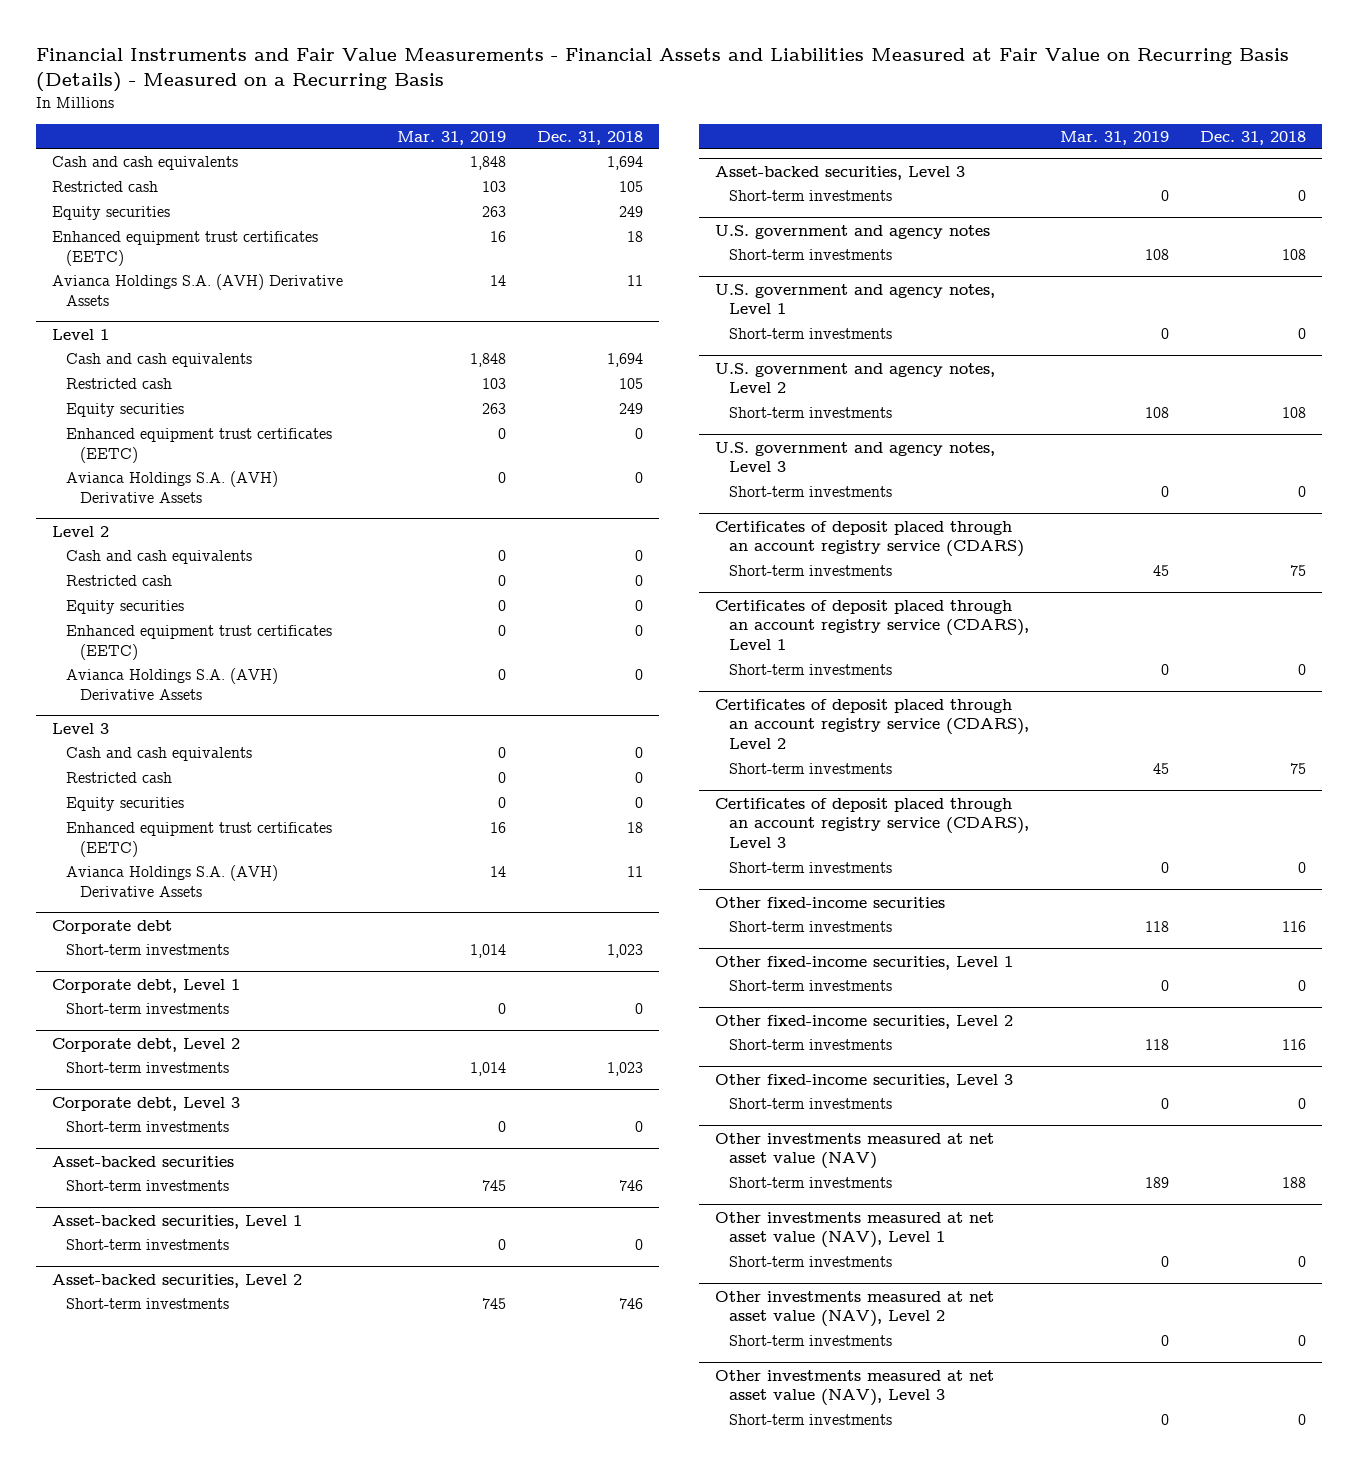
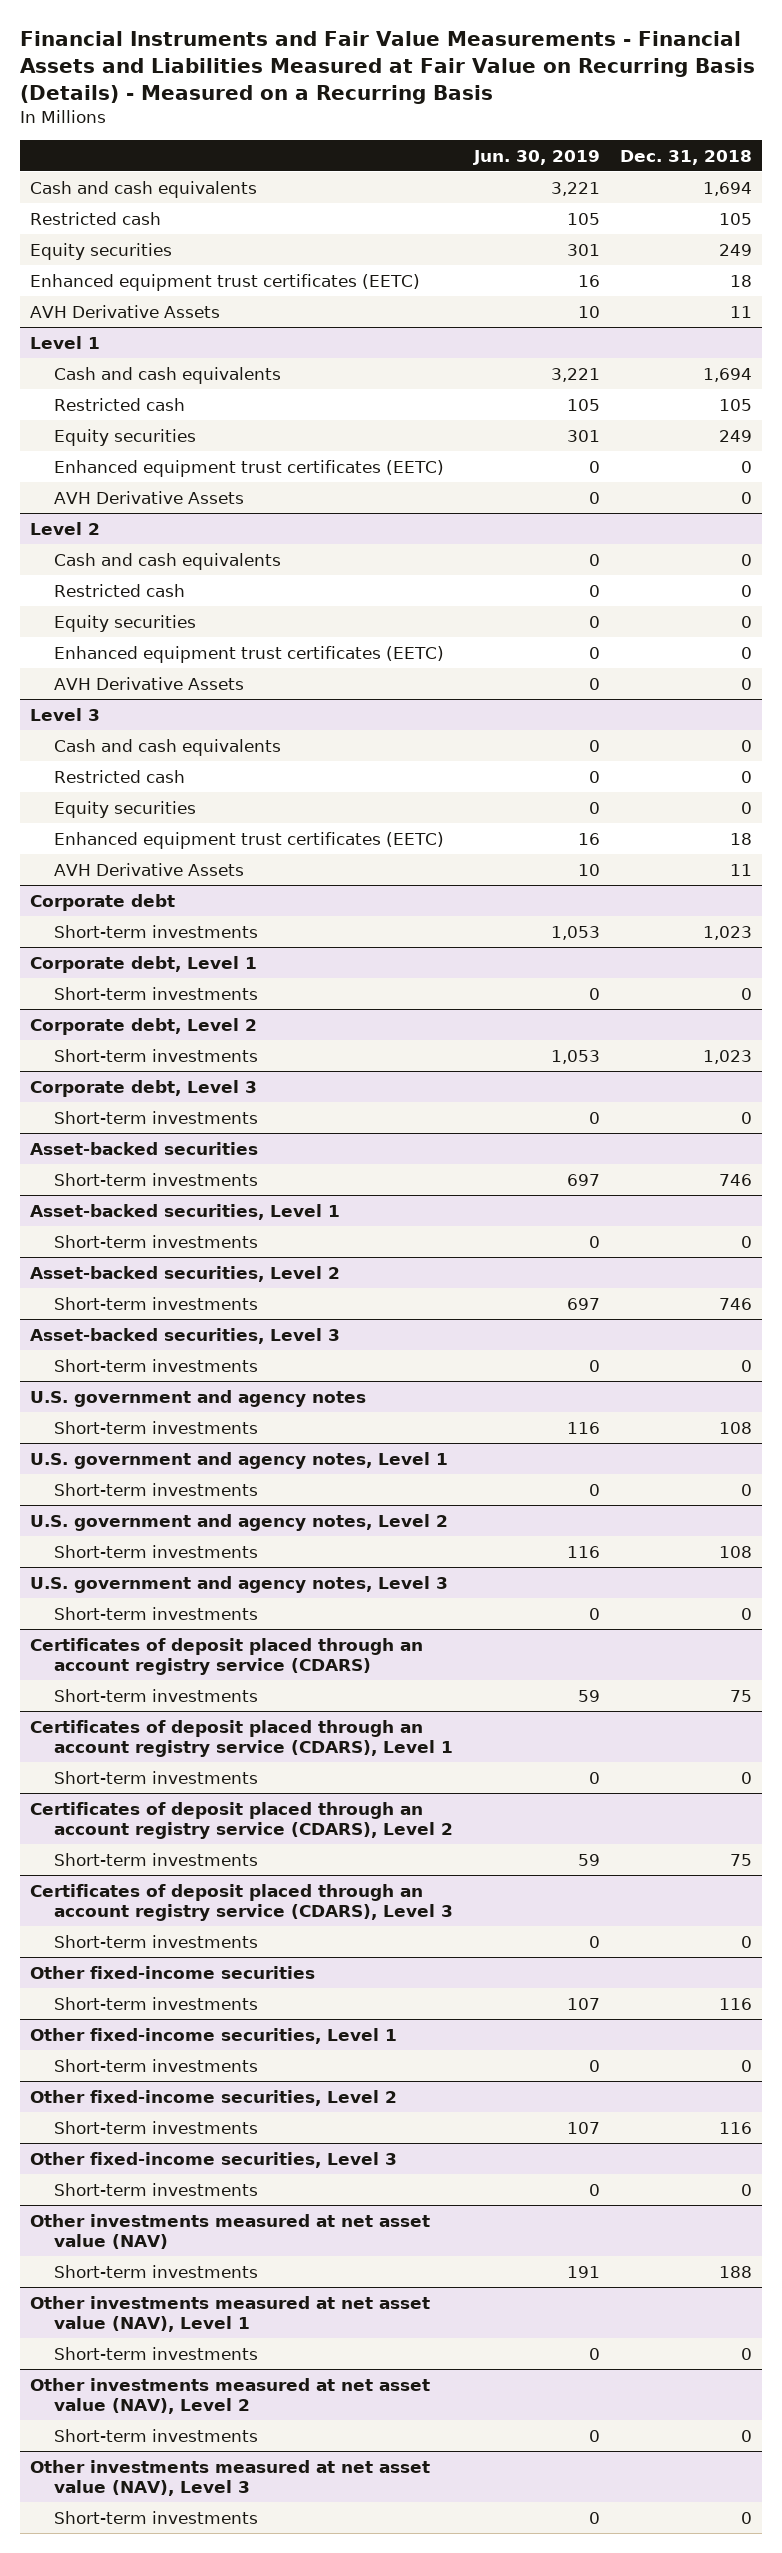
- | Mar. 31, 2019 | Dec. 31, 2018
+ | Jun. 30, 2019 | Dec. 31, 2018
- Avianca Holdings S.A. (AVH) Derivative Assets | 14 | 11
+ AVH Derivative Assets | 10 | 11
@ Level 1
- Avianca Holdings S.A. (AVH) Derivative Assets | 0 | 0
+ AVH Derivative Assets | 0 | 0
@ Level 2
- Avianca Holdings S.A. (AVH) Derivative Assets | 0 | 0
+ AVH Derivative Assets | 0 | 0
@ Level 3
- Avianca Holdings S.A. (AVH) Derivative Assets | 14 | 11
+ AVH Derivative Assets | 10 | 11

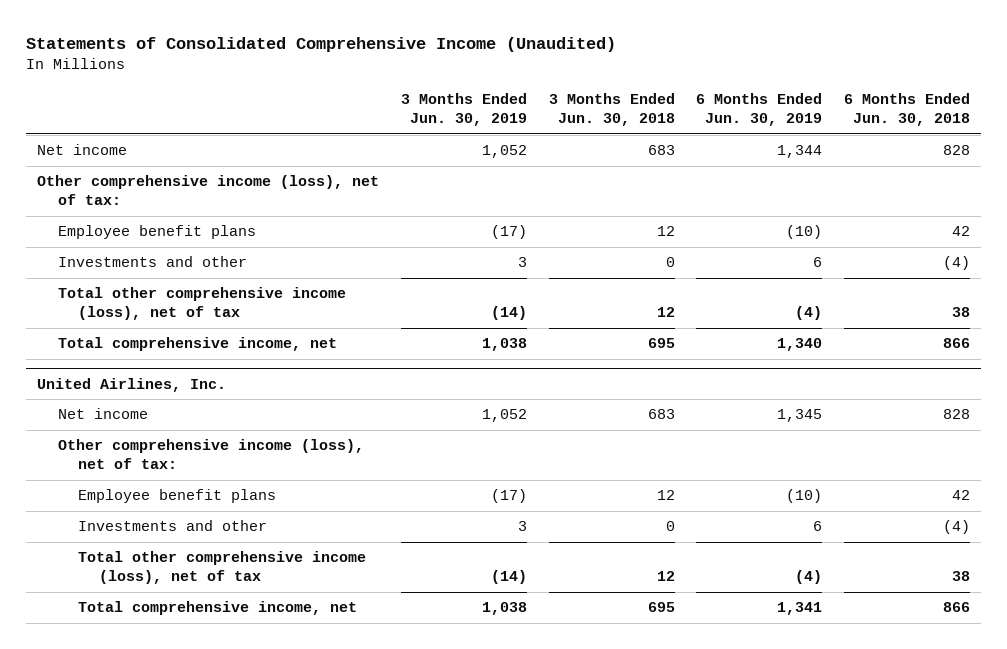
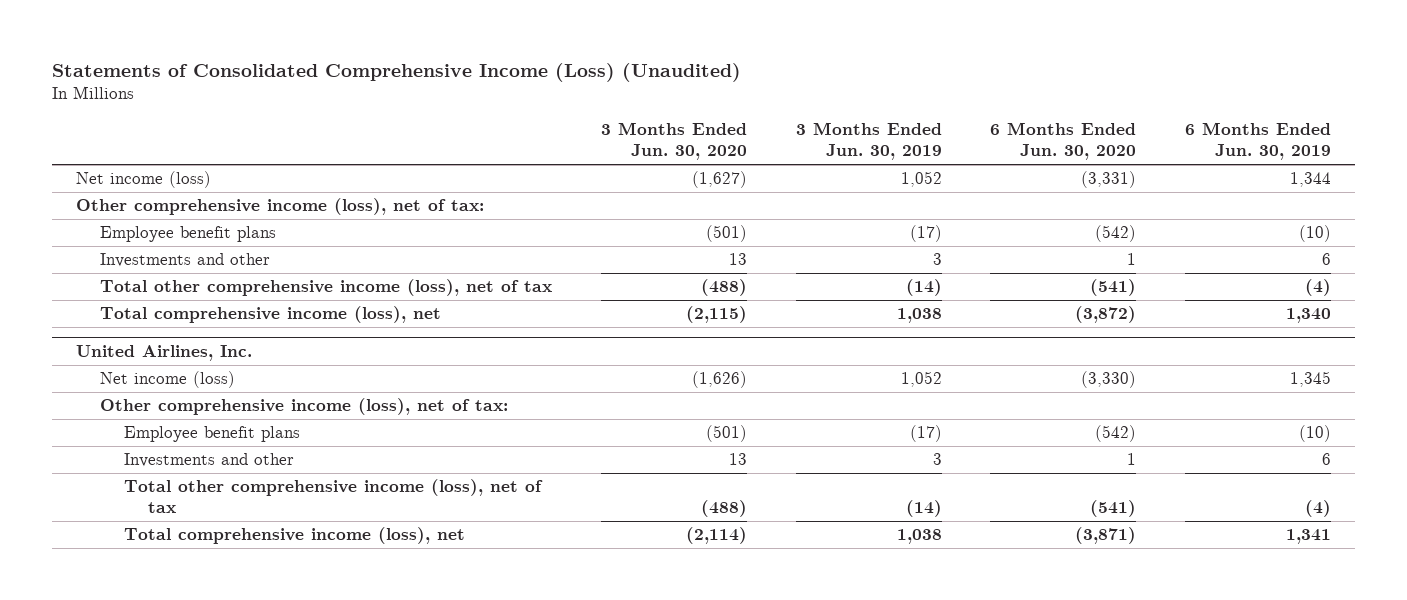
- Statements of Consolidated Comprehensive Income (Unaudited)
+ Statements of Consolidated Comprehensive Income (Loss) (Unaudited)
- | 3 Months Ended Jun. 30, 2019 | 3 Months Ended Jun. 30, 2018 | 6 Months Ended Jun. 30, 2019 | 6 Months Ended Jun. 30, 2018
+ | 3 Months Ended Jun. 30, 2020 | 3 Months Ended Jun. 30, 2019 | 6 Months Ended Jun. 30, 2020 | 6 Months Ended Jun. 30, 2019
- Net income | 1,052 | 683 | 1,344 | 828
+ Net income (loss) | (1,627) | 1,052 | (3,331) | 1,344
- Total comprehensive income, net | 1,038 | 695 | 1,340 | 866
+ Total comprehensive income (loss), net | (2,115) | 1,038 | (3,872) | 1,340
@ United Airlines, Inc.
- Net income | 1,052 | 683 | 1,345 | 828
+ Net income (loss) | (1,626) | 1,052 | (3,330) | 1,345
- Total comprehensive income, net | 1,038 | 695 | 1,341 | 866
+ Total comprehensive income (loss), net | (2,114) | 1,038 | (3,871) | 1,341

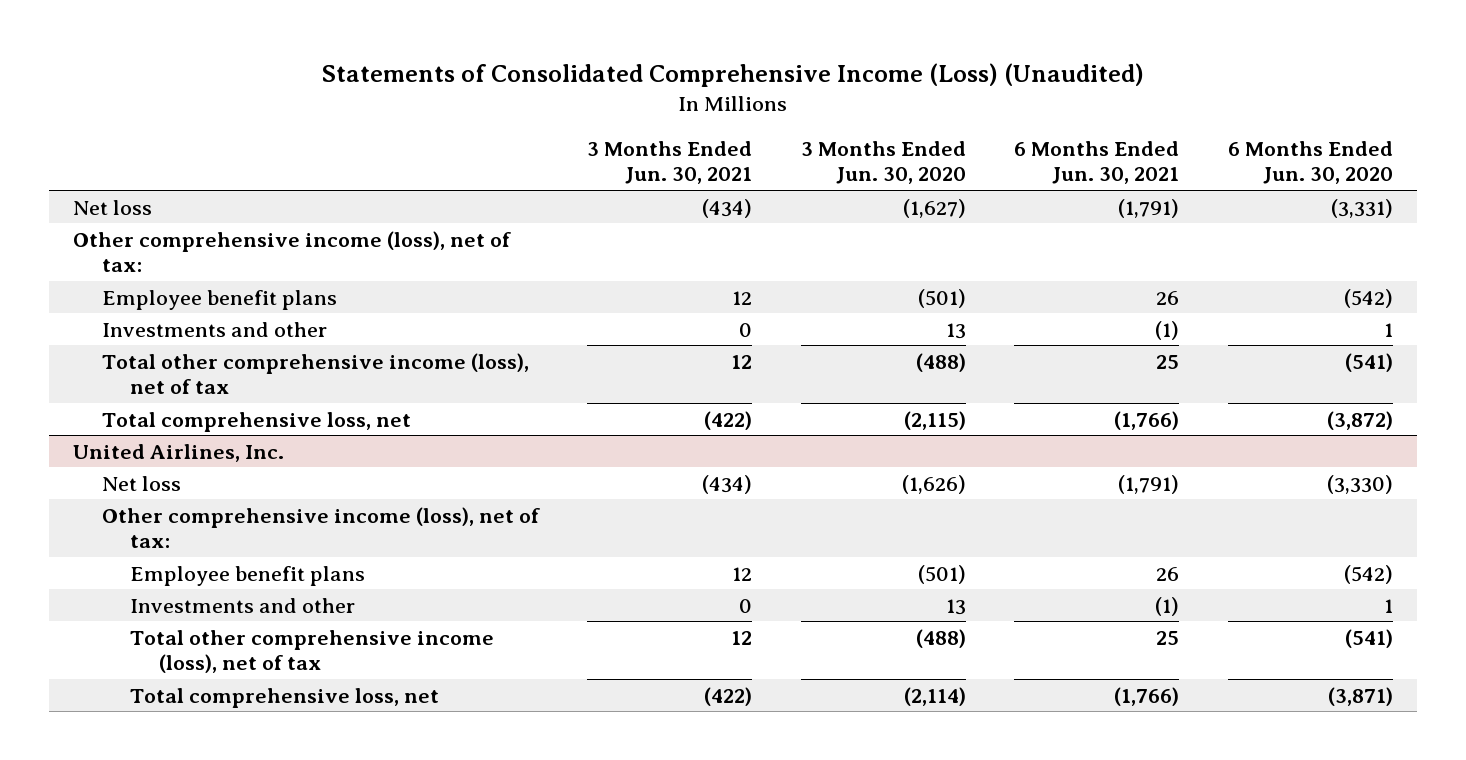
- | 3 Months Ended Jun. 30, 2020 | 3 Months Ended Jun. 30, 2019 | 6 Months Ended Jun. 30, 2020 | 6 Months Ended Jun. 30, 2019
+ | 3 Months Ended Jun. 30, 2021 | 3 Months Ended Jun. 30, 2020 | 6 Months Ended Jun. 30, 2021 | 6 Months Ended Jun. 30, 2020
- Net income (loss) | (1,627) | 1,052 | (3,331) | 1,344
+ Net loss | (434) | (1,627) | (1,791) | (3,331)
- Total comprehensive income (loss), net | (2,115) | 1,038 | (3,872) | 1,340
+ Total comprehensive loss, net | (422) | (2,115) | (1,766) | (3,872)
@ United Airlines, Inc.
- Net income (loss) | (1,626) | 1,052 | (3,330) | 1,345
+ Net loss | (434) | (1,626) | (1,791) | (3,330)
- Total comprehensive income (loss), net | (2,114) | 1,038 | (3,871) | 1,341
+ Total comprehensive loss, net | (422) | (2,114) | (1,766) | (3,871)

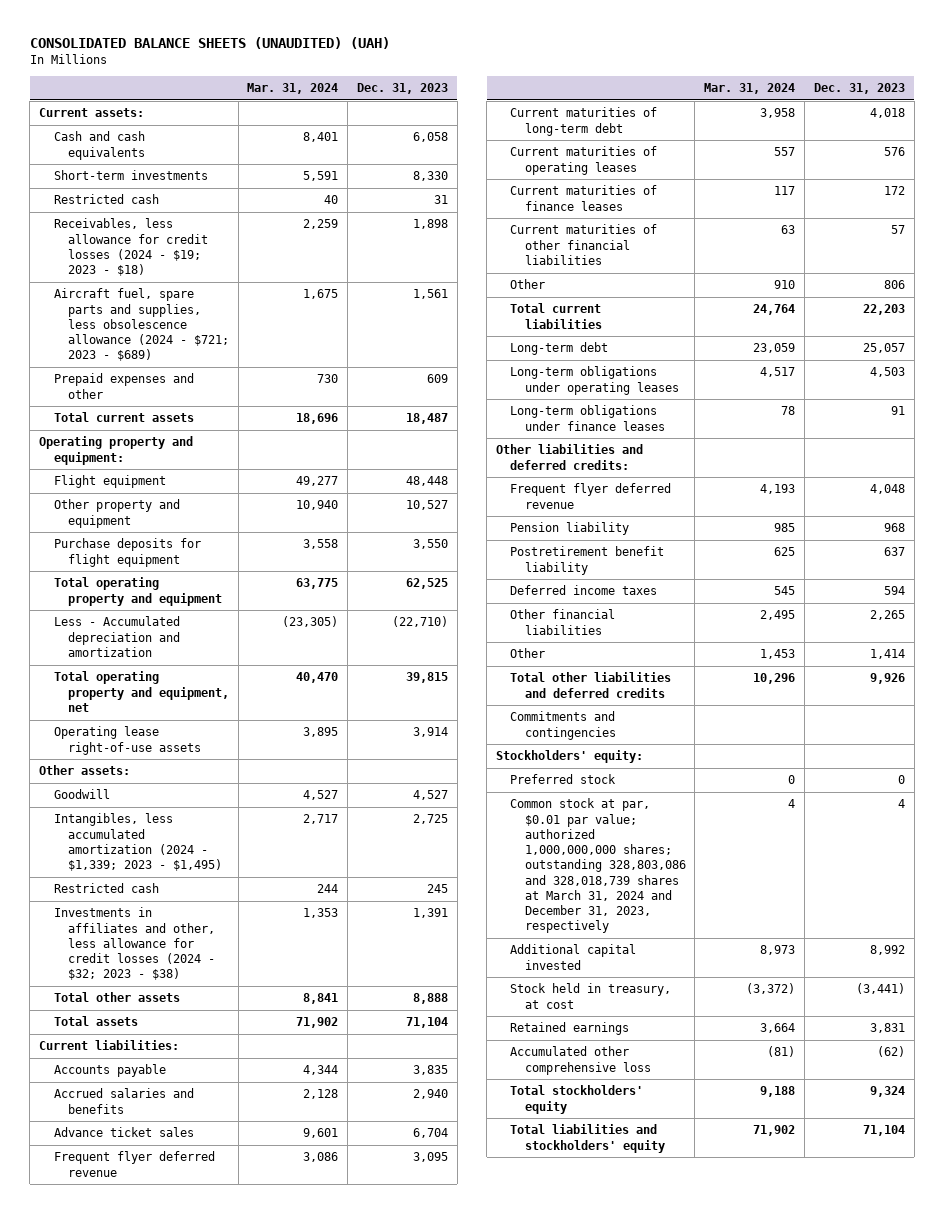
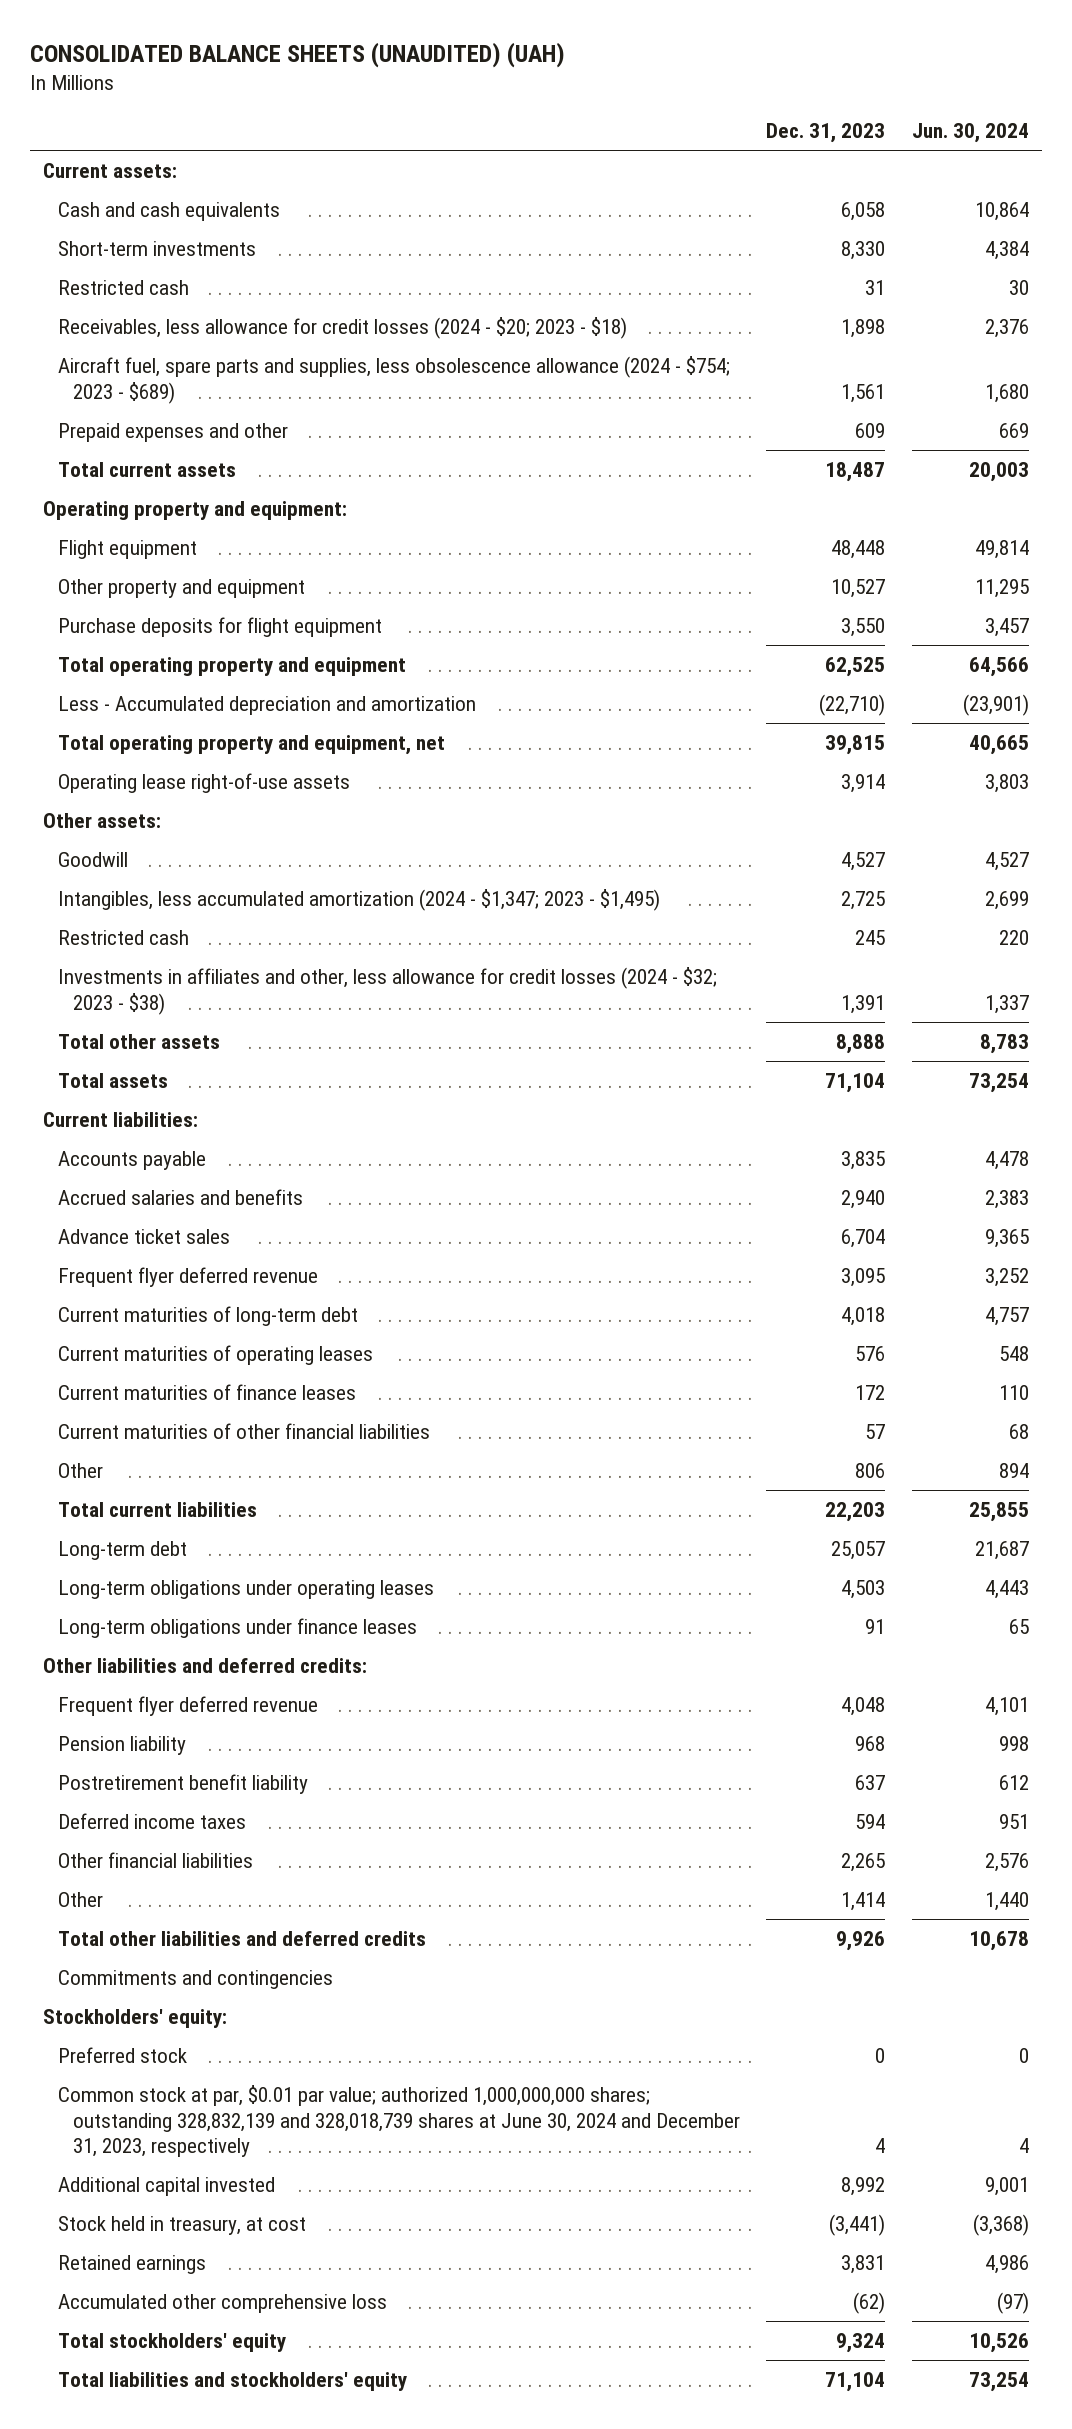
- | Mar. 31, 2024 | Dec. 31, 2023
+ | Dec. 31, 2023 | Jun. 30, 2024
- Receivables, less allowance for credit losses (2024 - $19; 2023 - $18) | 2,259 | 1,898
- Aircraft fuel, spare parts and supplies, less obsolescence allowance (2024 - $721; 2023 - $689) | 1,675 | 1,561
+ Receivables, less allowance for credit losses (2024 - $20; 2023 - $18) | 1,898 | 2,376
+ Aircraft fuel, spare parts and supplies, less obsolescence allowance (2024 - $754; 2023 - $689) | 1,561 | 1,680
- Intangibles, less accumulated amortization (2024 - $1,339; 2023 - $1,495) | 2,717 | 2,725
+ Intangibles, less accumulated amortization (2024 - $1,347; 2023 - $1,495) | 2,725 | 2,699
- Common stock at par, $0.01 par value; authorized 1,000,000,000 shares; outstanding 328,803,086 and 328,018,739 shares at March 31, 2024 and December 31, 2023, respectively | 4 | 4
+ Common stock at par, $0.01 par value; authorized 1,000,000,000 shares; outstanding 328,832,139 and 328,018,739 shares at June 30, 2024 and December 31, 2023, respectively | 4 | 4

